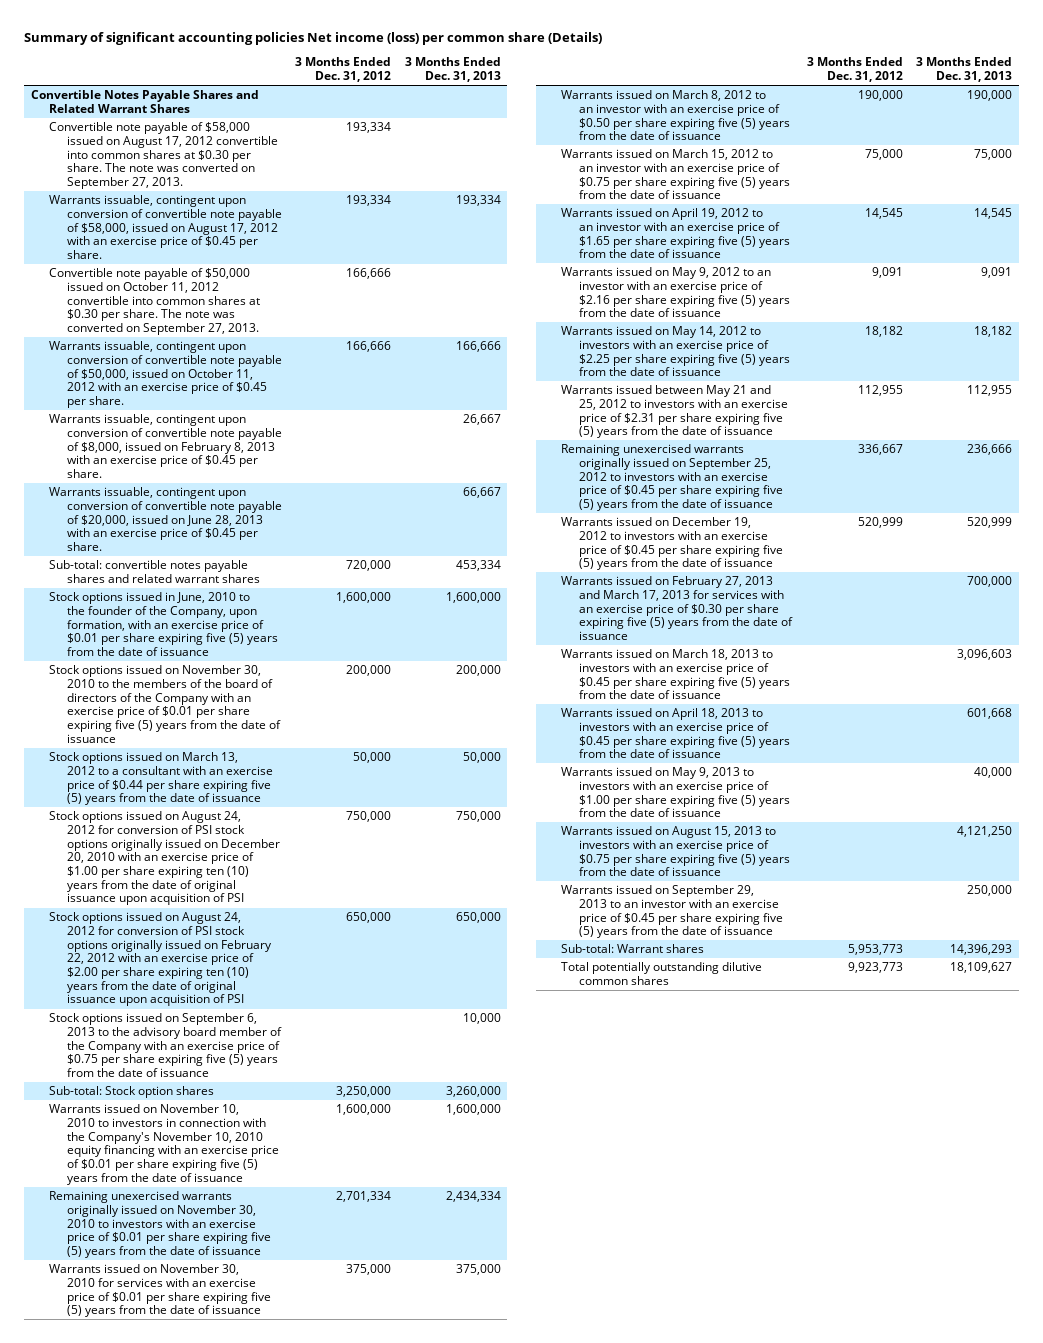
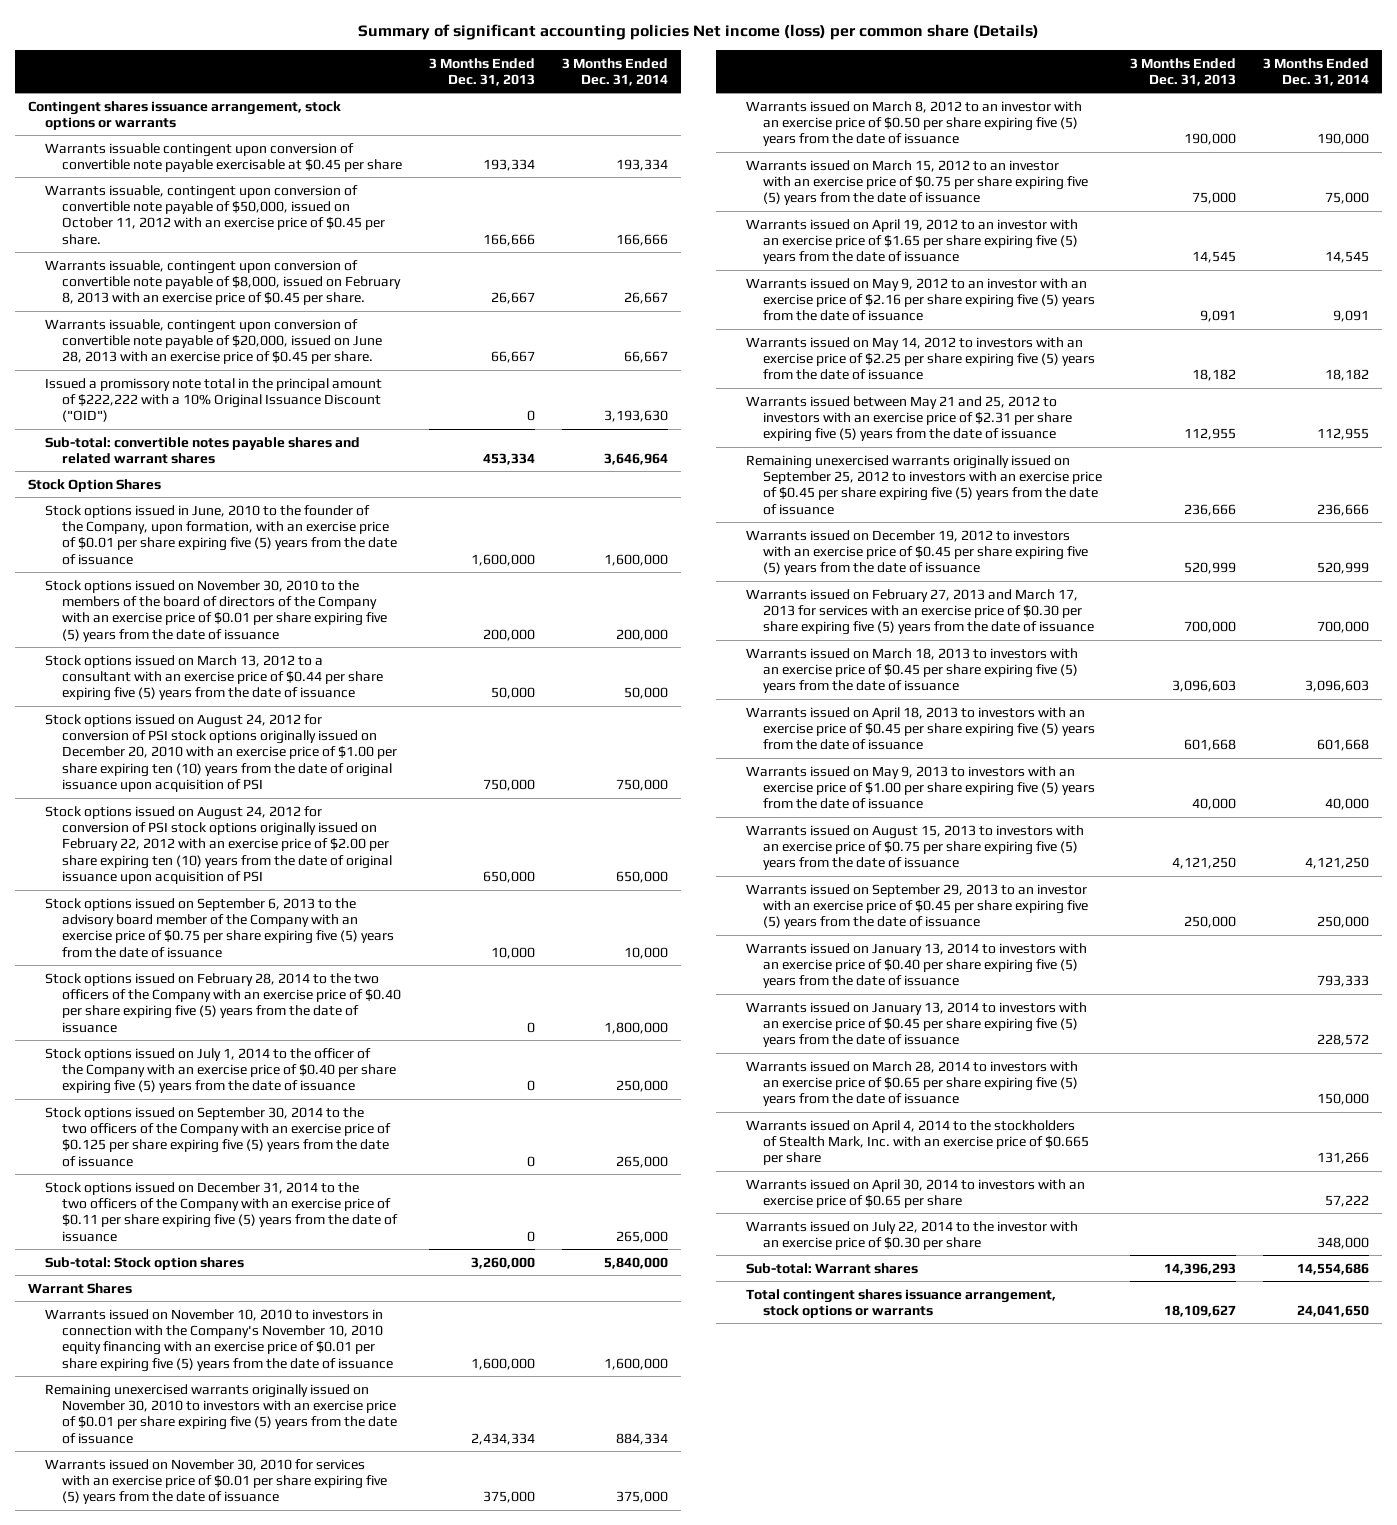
- | 3 Months Ended Dec. 31, 2012 | 3 Months Ended Dec. 31, 2013
+ | 3 Months Ended Dec. 31, 2013 | 3 Months Ended Dec. 31, 2014
- Convertible Notes Payable Shares and Related Warrant Shares
- Convertible note payable of $58,000 issued on August 17, 2012 convertible into common shares at $0.30 per share. The note was converted on September 27, 2013. | 193,334 |
- Warrants issuable, contingent upon conversion of convertible note payable of $58,000, issued on August 17, 2012 with an exercise price of $0.45 per share. | 193,334 | 193,334
- Convertible note payable of $50,000 issued on October 11, 2012 convertible into common shares at $0.30 per share. The note was converted on September 27, 2013. | 166,666 |
+ Contingent shares issuance arrangement, stock options or warrants
+ Warrants issuable contingent upon conversion of convertible note payable exercisable at $0.45 per share | 193,334 | 193,334
+ Issued a promissory note total in the principal amount of $222,222 with a 10% Original Issuance Discount ("OID") | 0 | 3,193,630
+ Stock Option Shares
+ Stock options issued on February 28, 2014 to the two officers of the Company with an exercise price of $0.40 per share expiring five (5) years from the date of issuance | 0 | 1,800,000
+ Stock options issued on July 1, 2014 to the officer of the Company with an exercise price of $0.40 per share expiring five (5) years from the date of issuance | 0 | 250,000
+ Stock options issued on September 30, 2014 to the two officers of the Company with an exercise price of $0.125 per share expiring five (5) years from the date of issuance | 0 | 265,000
+ Stock options issued on December 31, 2014 to the two officers of the Company with an exercise price of $0.11 per share expiring five (5) years from the date of issuance | 0 | 265,000
+ Warrant Shares
+ Warrants issued on January 13, 2014 to investors with an exercise price of $0.40 per share expiring five (5) years from the date of issuance | | 793,333
+ Warrants issued on January 13, 2014 to investors with an exercise price of $0.45 per share expiring five (5) years from the date of issuance | | 228,572
+ Warrants issued on March 28, 2014 to investors with an exercise price of $0.65 per share expiring five (5) years from the date of issuance | | 150,000
+ Warrants issued on April 4, 2014 to the stockholders of Stealth Mark, Inc. with an exercise price of $0.665 per share | | 131,266
+ Warrants issued on April 30, 2014 to investors with an exercise price of $0.65 per share | | 57,222
+ Warrants issued on July 22, 2014 to the investor with an exercise price of $0.30 per share | | 348,000
- Total potentially outstanding dilutive common shares | 9,923,773 | 18,109,627
+ Total contingent shares issuance arrangement, stock options or warrants | 18,109,627 | 24,041,650

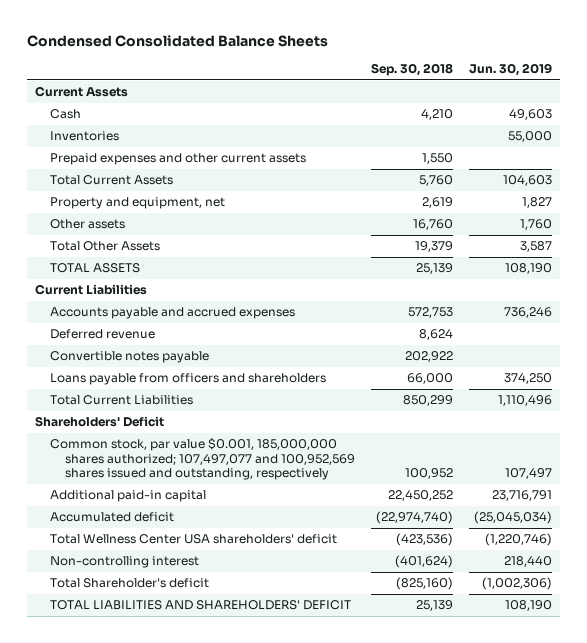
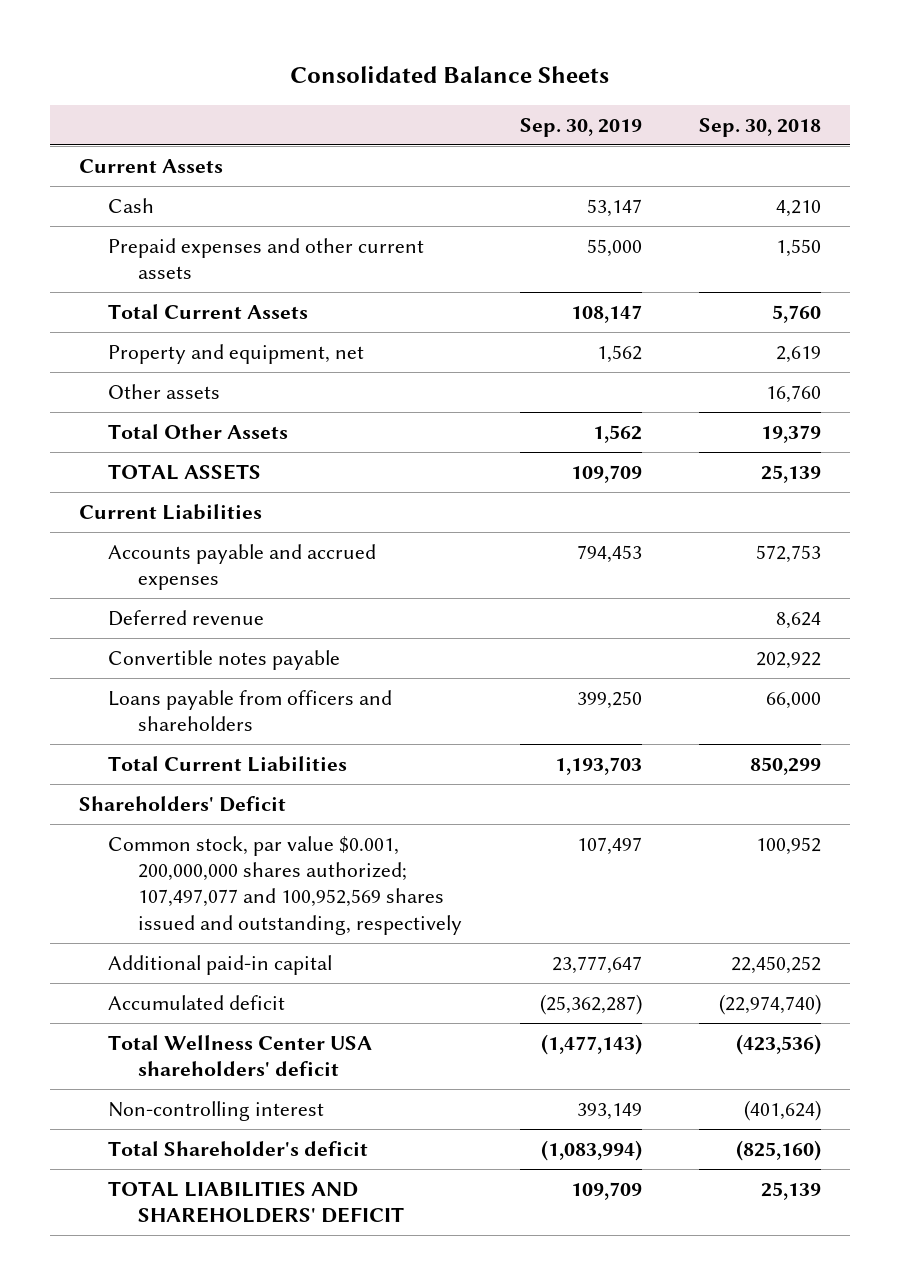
- Condensed Consolidated Balance Sheets
+ Consolidated Balance Sheets
- | Sep. 30, 2018 | Jun. 30, 2019
+ | Sep. 30, 2019 | Sep. 30, 2018
- Inventories | | 55,000
- Common stock, par value $0.001, 185,000,000 shares authorized; 107,497,077 and 100,952,569 shares issued and outstanding, respectively | 100,952 | 107,497
+ Common stock, par value $0.001, 200,000,000 shares authorized; 107,497,077 and 100,952,569 shares issued and outstanding, respectively | 107,497 | 100,952

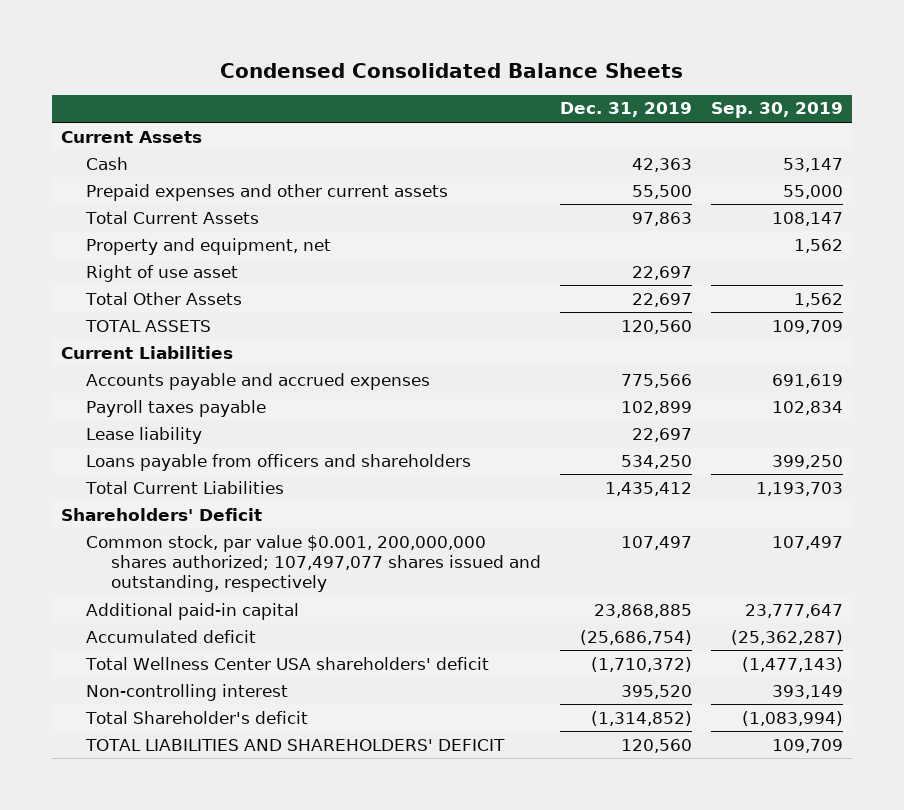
- Consolidated Balance Sheets
+ Condensed Consolidated Balance Sheets
- | Sep. 30, 2019 | Sep. 30, 2018
+ | Dec. 31, 2019 | Sep. 30, 2019
- Other assets | | 16,760
+ Right of use asset | 22,697 |
- Accounts payable and accrued expenses | 794,453 | 572,753
- Deferred revenue | | 8,624
- Convertible notes payable | | 202,922
+ Accounts payable and accrued expenses | 775,566 | 691,619
+ Payroll taxes payable | 102,899 | 102,834
+ Lease liability | 22,697 |
- Common stock, par value $0.001, 200,000,000 shares authorized; 107,497,077 and 100,952,569 shares issued and outstanding, respectively | 107,497 | 100,952
+ Common stock, par value $0.001, 200,000,000 shares authorized; 107,497,077 shares issued and outstanding, respectively | 107,497 | 107,497

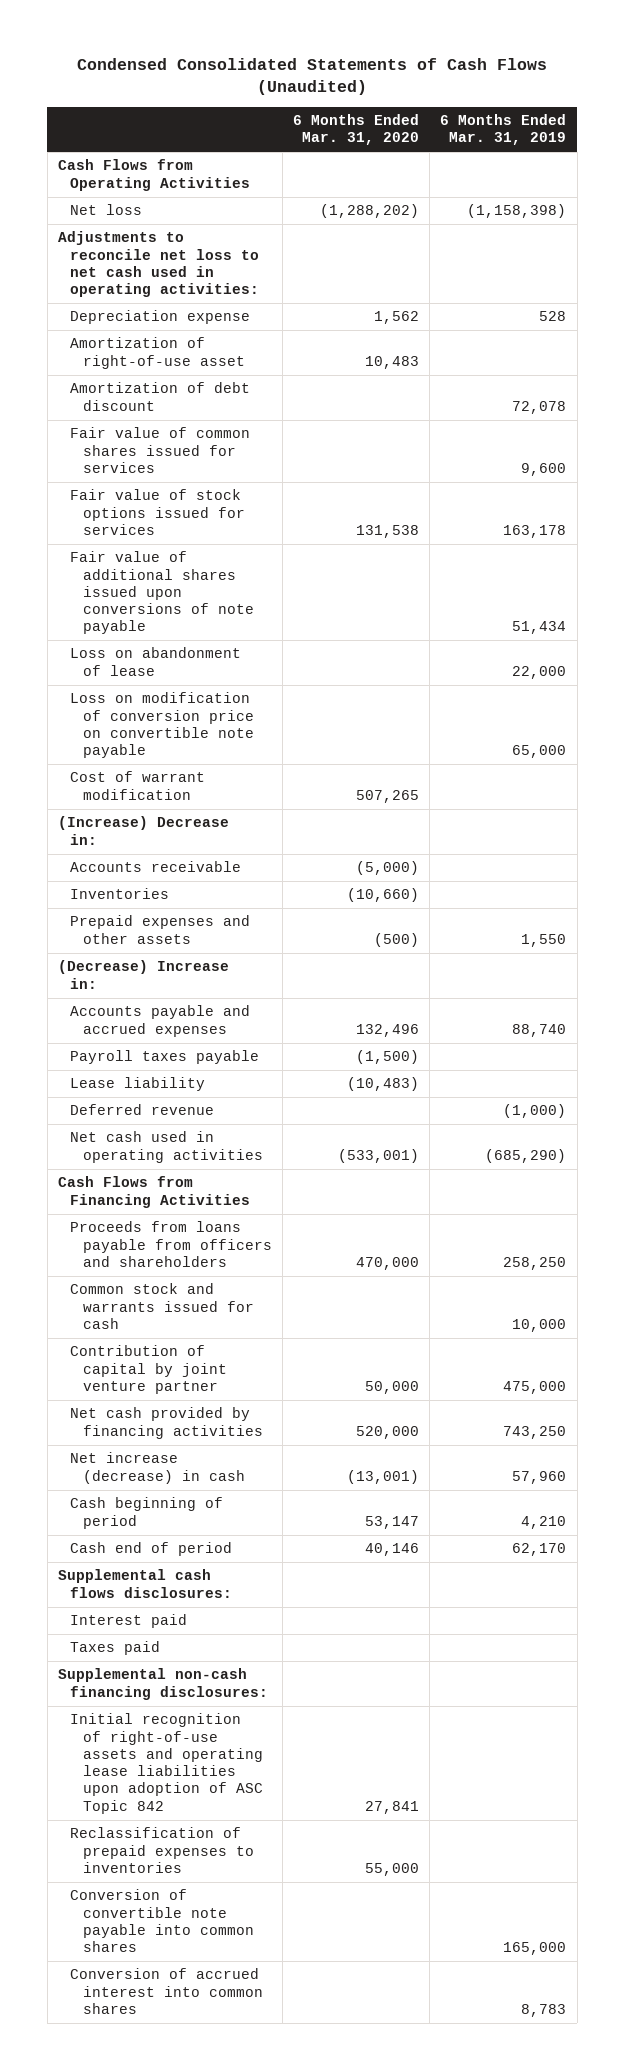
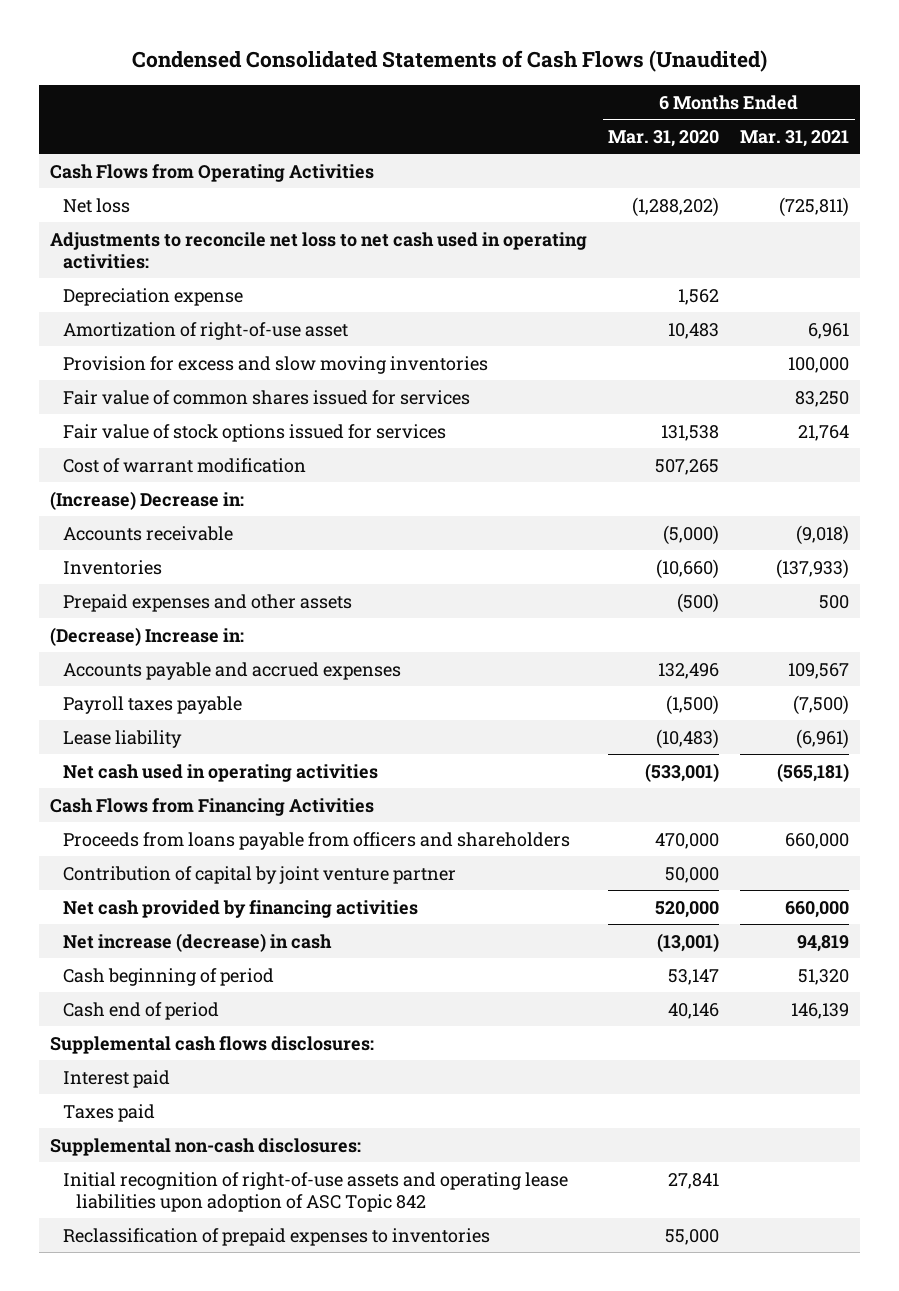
- | 6 Months Ended Mar. 31, 2020 | 6 Months Ended Mar. 31, 2019
+ | 6 Months Ended Mar. 31, 2020 | 6 Months Ended Mar. 31, 2021
- Amortization of debt discount | | 72,078
+ Provision for excess and slow moving inventories | | 100,000
- Fair value of additional shares issued upon conversions of note payable | | 51,434
- Loss on abandonment of lease | | 22,000
- Loss on modification of conversion price on convertible note payable | | 65,000
- Deferred revenue | | (1,000)
- Common stock and warrants issued for cash | | 10,000
- Supplemental non-cash financing disclosures:
+ Supplemental non-cash disclosures:
- Conversion of convertible note payable into common shares | | 165,000
- Conversion of accrued interest into common shares | | 8,783

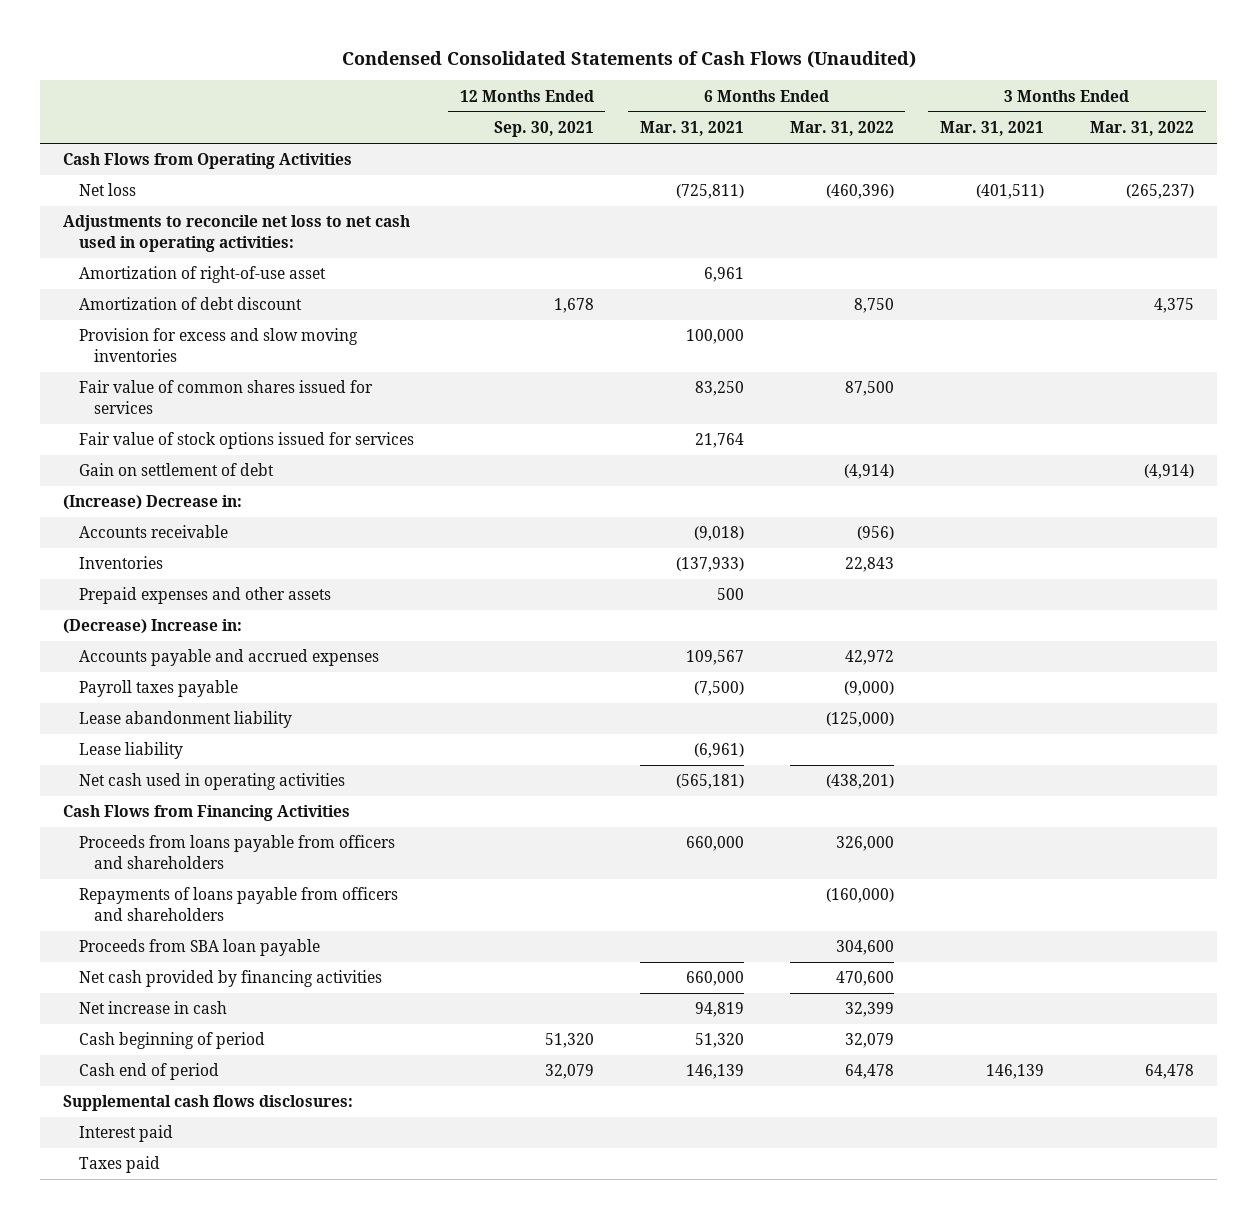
- | 6 Months Ended Mar. 31, 2020 | 6 Months Ended Mar. 31, 2021
+ | 12 Months Ended Sep. 30, 2021 | 6 Months Ended Mar. 31, 2021 | 6 Months Ended Mar. 31, 2022 | 3 Months Ended Mar. 31, 2021 | 3 Months Ended Mar. 31, 2022
- Depreciation expense | 1,562 |
+ Amortization of debt discount | 1,678 | | 8,750 | | 4,375
- Cost of warrant modification | 507,265 |
+ Gain on settlement of debt | | | (4,914) | | (4,914)
+ Lease abandonment liability | | | (125,000) | |
- Contribution of capital by joint venture partner | 50,000 |
+ Repayments of loans payable from officers and shareholders | | | (160,000) | |
+ Proceeds from SBA loan payable | | | 304,600 | |
- Net increase (decrease) in cash | (13,001) | 94,819
+ Net increase in cash | | 94,819 | 32,399 | |
- Supplemental non-cash disclosures:
- Initial recognition of right-of-use assets and operating lease liabilities upon adoption of ASC Topic 842 | 27,841 |
- Reclassification of prepaid expenses to inventories | 55,000 |

